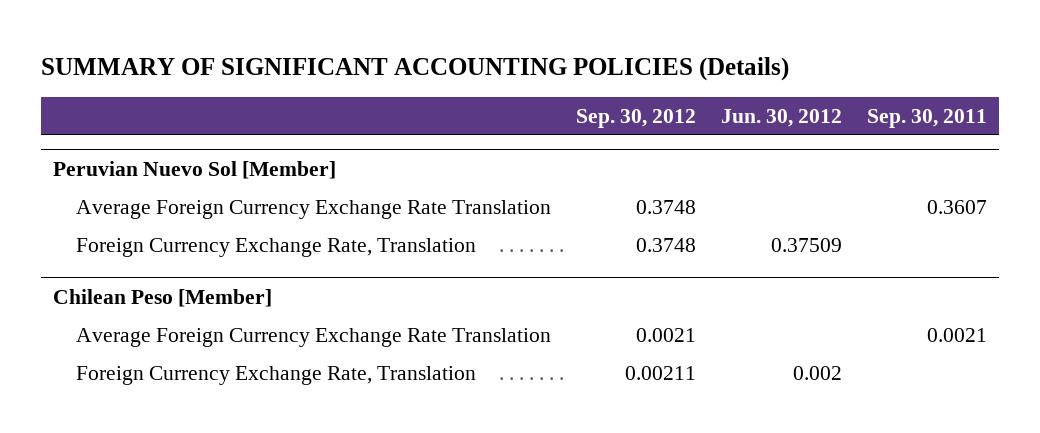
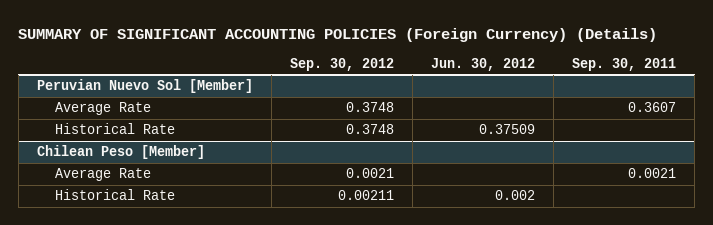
- SUMMARY OF SIGNIFICANT ACCOUNTING POLICIES (Details)
+ SUMMARY OF SIGNIFICANT ACCOUNTING POLICIES (Foreign Currency) (Details)
@ Peruvian Nuevo Sol [Member]
- Average Foreign Currency Exchange Rate Translation | 0.3748 | | 0.3607
- Foreign Currency Exchange Rate, Translation | 0.3748 | 0.37509 |
+ Average Rate | 0.3748 | | 0.3607
+ Historical Rate | 0.3748 | 0.37509 |
@ Chilean Peso [Member]
- Average Foreign Currency Exchange Rate Translation | 0.0021 | | 0.0021
- Foreign Currency Exchange Rate, Translation | 0.00211 | 0.002 |
+ Average Rate | 0.0021 | | 0.0021
+ Historical Rate | 0.00211 | 0.002 |

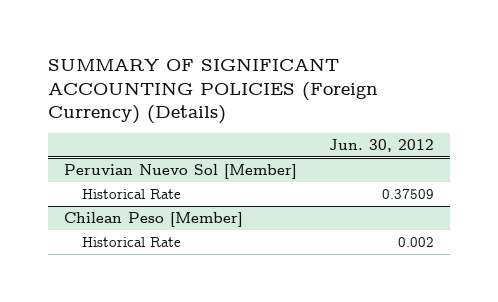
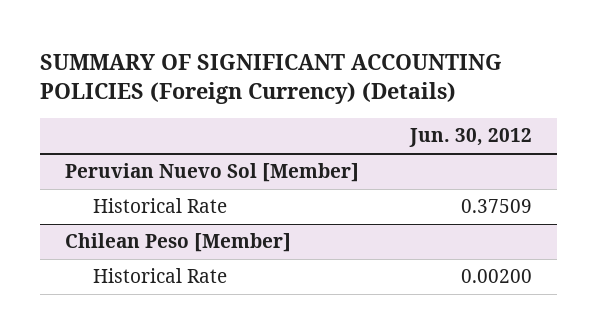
@ Chilean Peso [Member]
- Historical Rate | 0.002
+ Historical Rate | 0.00200

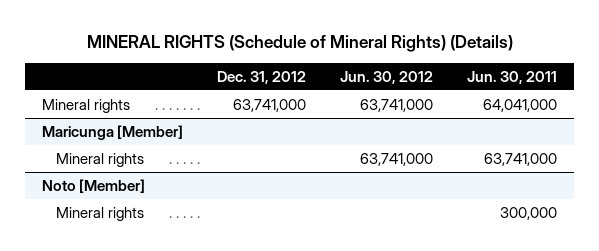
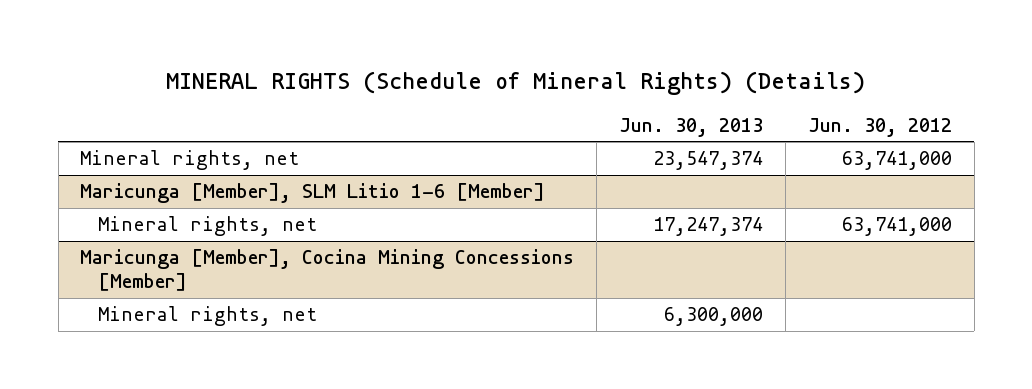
- | Dec. 31, 2012 | Jun. 30, 2012 | Jun. 30, 2011
+ | Jun. 30, 2013 | Jun. 30, 2012
- Mineral rights | 63,741,000 | 63,741,000 | 64,041,000
- Maricunga [Member]
- Mineral rights | | 63,741,000 | 63,741,000
- Noto [Member]
- Mineral rights | | | 300,000
+ Mineral rights, net | 23,547,374 | 63,741,000
+ Maricunga [Member], SLM Litio 1-6 [Member]
+ Mineral rights, net | 17,247,374 | 63,741,000
+ Maricunga [Member], Cocina Mining Concessions [Member]
+ Mineral rights, net | 6,300,000 |

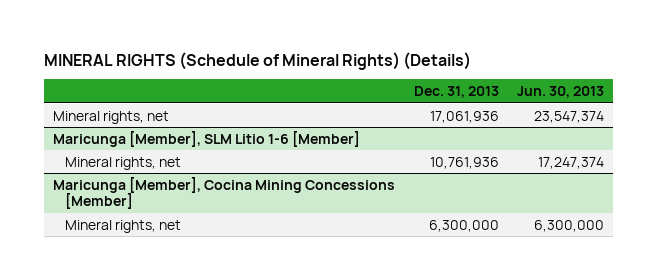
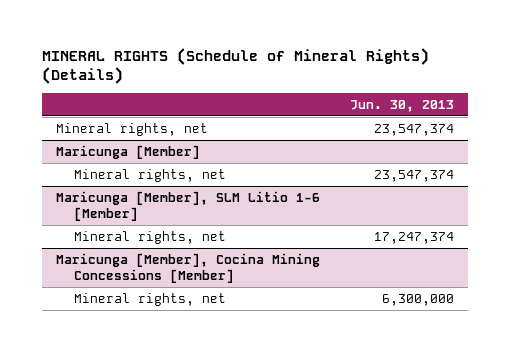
- | Dec. 31, 2013 | Jun. 30, 2013
+ | Jun. 30, 2013
+ Maricunga [Member]
+ Mineral rights, net | 23,547,374

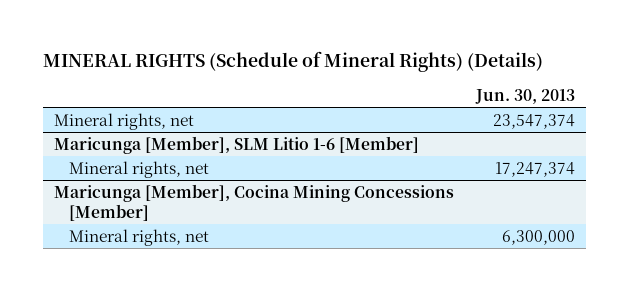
- Maricunga [Member]
- Mineral rights, net | 23,547,374

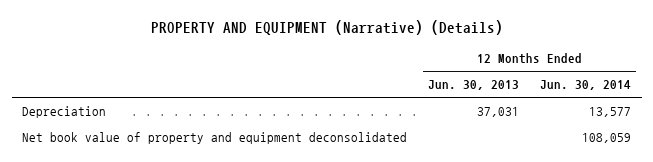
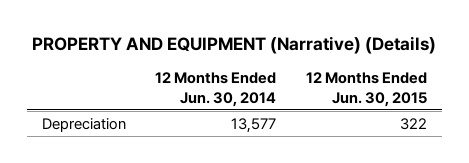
- | 12 Months Ended Jun. 30, 2013 | 12 Months Ended Jun. 30, 2014
+ | 12 Months Ended Jun. 30, 2014 | 12 Months Ended Jun. 30, 2015
- Net book value of property and equipment deconsolidated | | 108,059

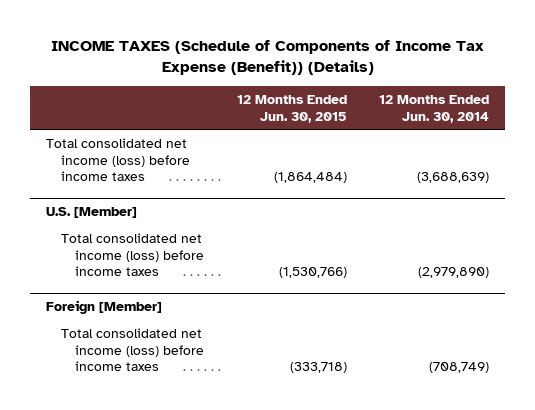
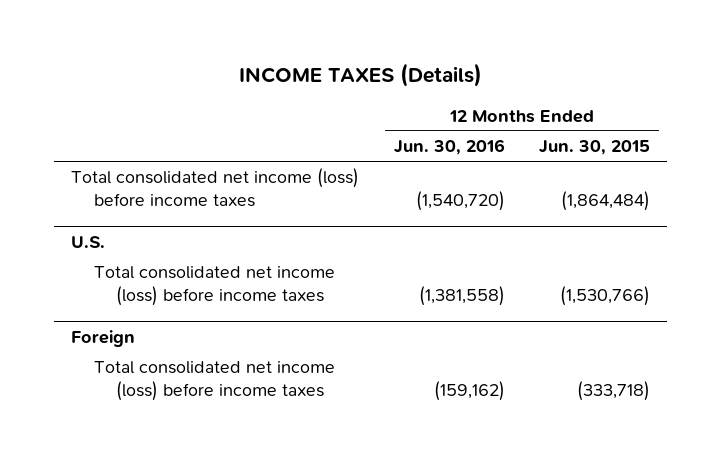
- INCOME TAXES (Schedule of Components of Income Tax Expense (Benefit)) (Details)
+ INCOME TAXES (Details)
- | 12 Months Ended Jun. 30, 2015 | 12 Months Ended Jun. 30, 2014
+ | 12 Months Ended Jun. 30, 2016 | 12 Months Ended Jun. 30, 2015
- U.S. [Member]
+ U.S.
- Foreign [Member]
+ Foreign

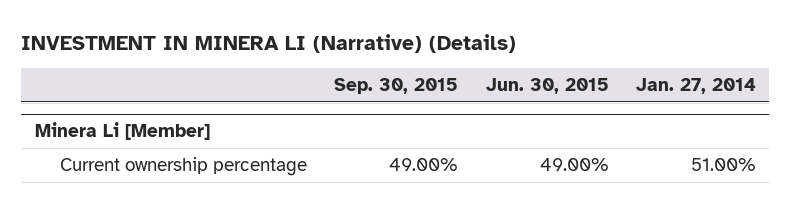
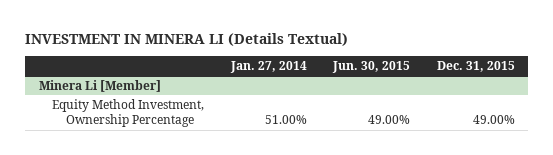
- INVESTMENT IN MINERA LI (Narrative) (Details)
+ INVESTMENT IN MINERA LI (Details Textual)
- | Sep. 30, 2015 | Jun. 30, 2015 | Jan. 27, 2014
+ | Jan. 27, 2014 | Jun. 30, 2015 | Dec. 31, 2015
@ Minera Li [Member]
- Current ownership percentage | 49.00% | 49.00% | 51.00%
+ Equity Method Investment, Ownership Percentage | 51.00% | 49.00% | 49.00%

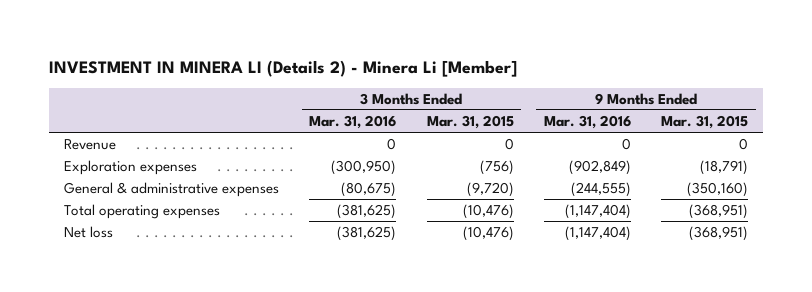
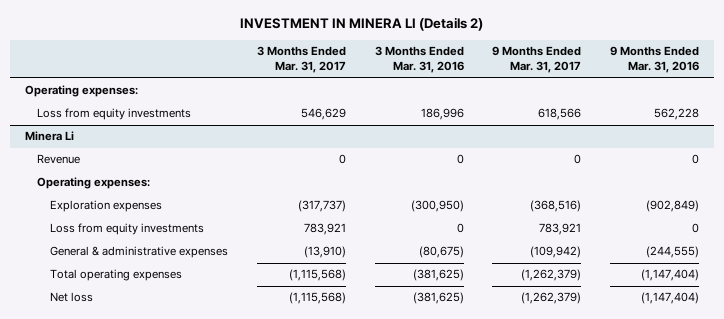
- INVESTMENT IN MINERA LI (Details 2) - Minera Li [Member]
+ INVESTMENT IN MINERA LI (Details 2)
- | 3 Months Ended Mar. 31, 2016 | 3 Months Ended Mar. 31, 2015 | 9 Months Ended Mar. 31, 2016 | 9 Months Ended Mar. 31, 2015
+ | 3 Months Ended Mar. 31, 2017 | 3 Months Ended Mar. 31, 2016 | 9 Months Ended Mar. 31, 2017 | 9 Months Ended Mar. 31, 2016
+ Operating expenses:
+ Loss from equity investments | 546,629 | 186,996 | 618,566 | 562,228
+ Minera Li
+ Operating expenses:
+ Loss from equity investments | 783,921 | 0 | 783,921 | 0

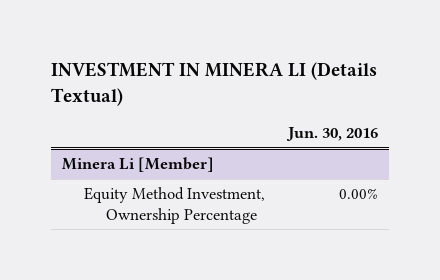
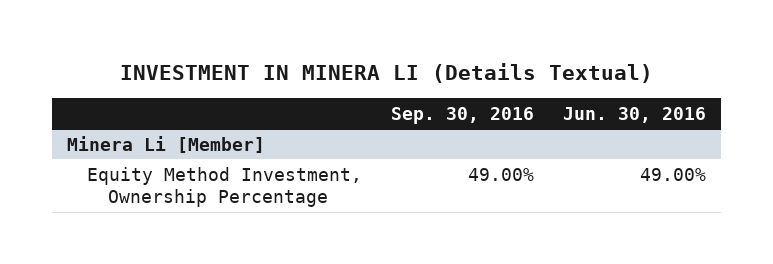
- | Jun. 30, 2016
+ | Sep. 30, 2016 | Jun. 30, 2016
@ Minera Li [Member]
- Equity Method Investment, Ownership Percentage | 0.00%
+ Equity Method Investment, Ownership Percentage | 49.00% | 49.00%

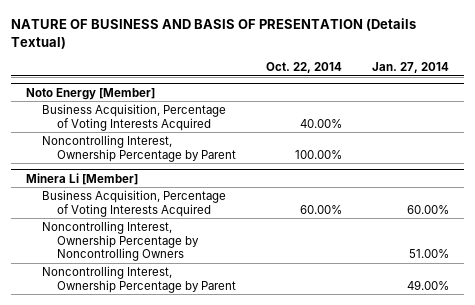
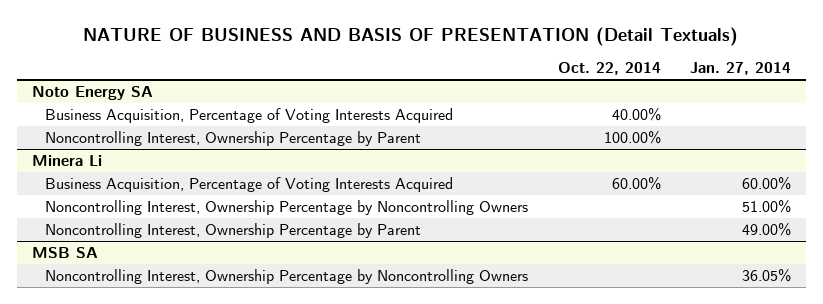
- NATURE OF BUSINESS AND BASIS OF PRESENTATION (Details Textual)
+ NATURE OF BUSINESS AND BASIS OF PRESENTATION (Detail Textuals)
- Noto Energy [Member]
+ Noto Energy SA
- Minera Li [Member]
+ Minera Li
+ MSB SA
+ Noncontrolling Interest, Ownership Percentage by Noncontrolling Owners | | 36.05%

